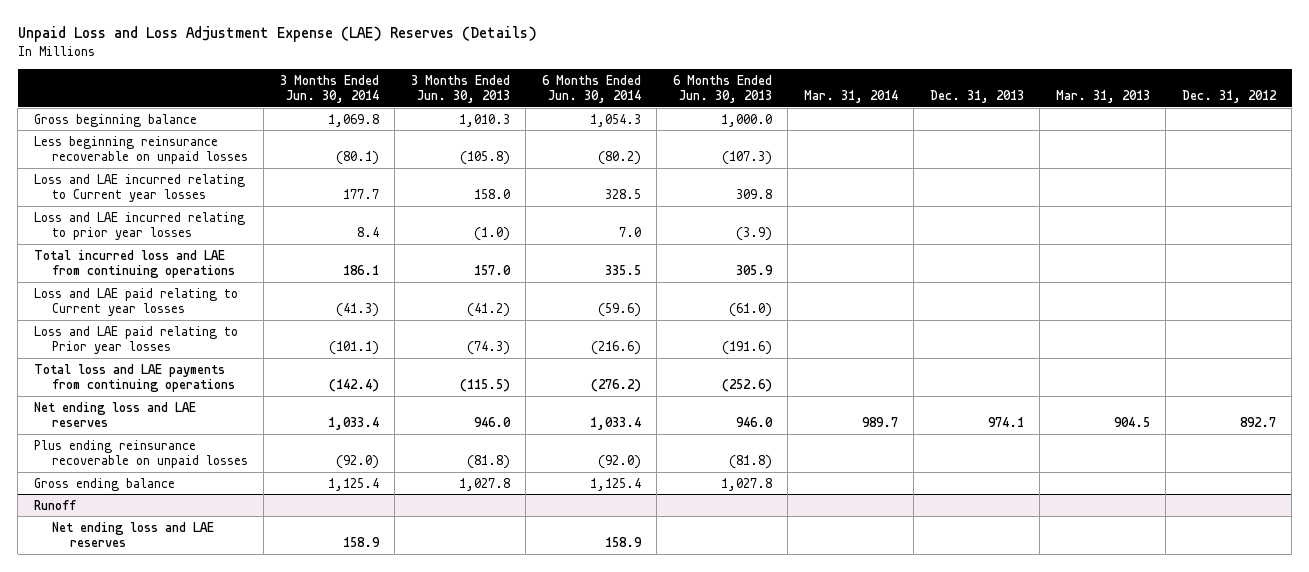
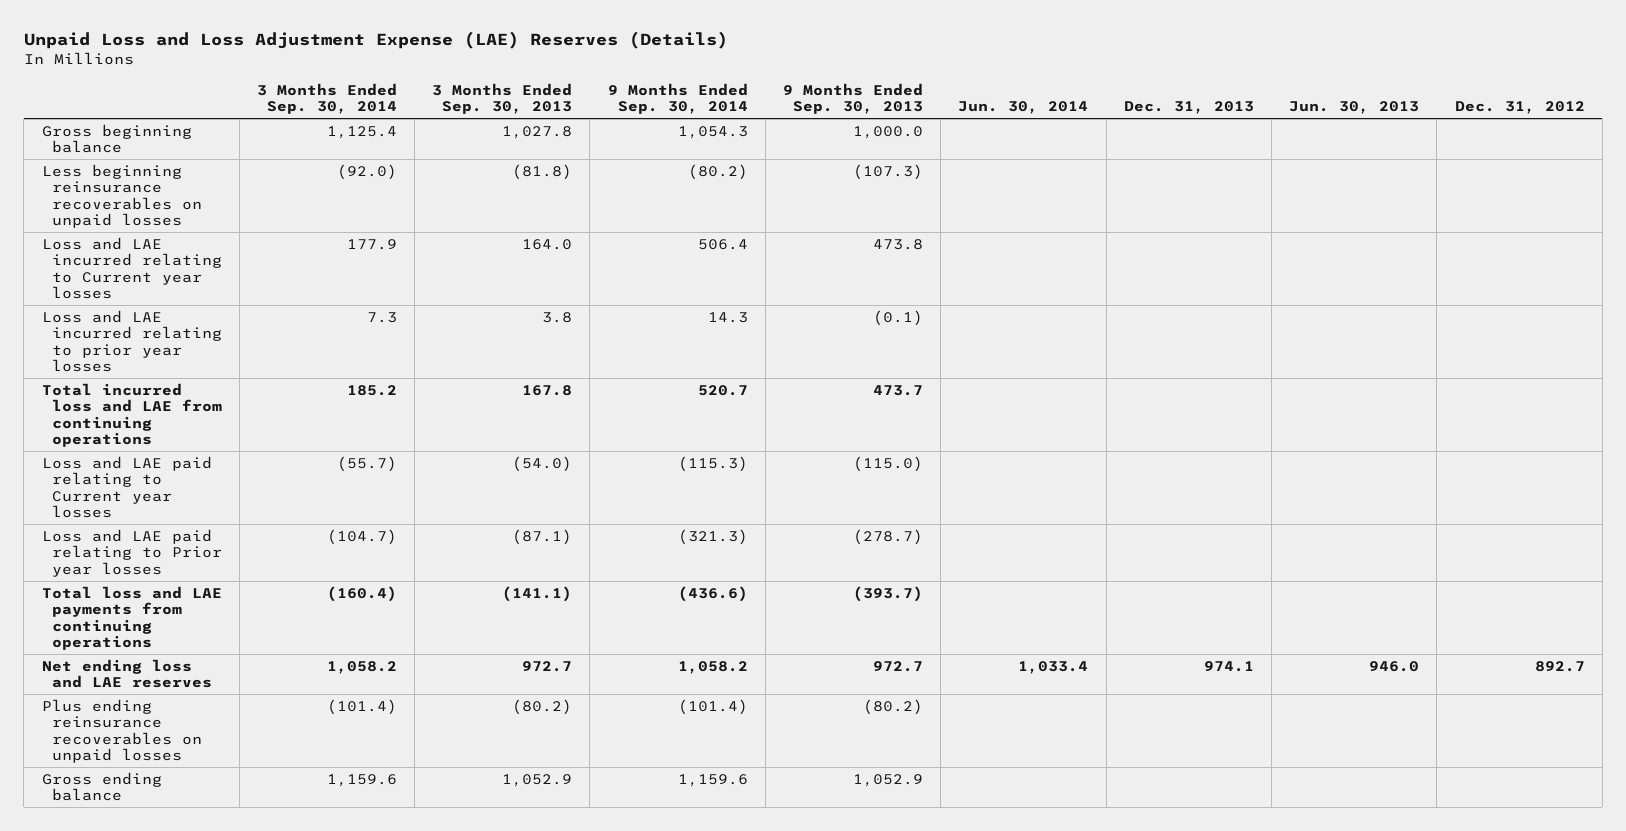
- | 3 Months Ended Jun. 30, 2014 | 3 Months Ended Jun. 30, 2013 | 6 Months Ended Jun. 30, 2014 | 6 Months Ended Jun. 30, 2013 | Mar. 31, 2014 | Dec. 31, 2013 | Mar. 31, 2013 | Dec. 31, 2012
+ | 3 Months Ended Sep. 30, 2014 | 3 Months Ended Sep. 30, 2013 | 9 Months Ended Sep. 30, 2014 | 9 Months Ended Sep. 30, 2013 | Jun. 30, 2014 | Dec. 31, 2013 | Jun. 30, 2013 | Dec. 31, 2012
- Less beginning reinsurance recoverable on unpaid losses | (80.1) | (105.8) | (80.2) | (107.3) | | | |
+ Less beginning reinsurance recoverables on unpaid losses | (92.0) | (81.8) | (80.2) | (107.3) | | | |
- Plus ending reinsurance recoverable on unpaid losses | (92.0) | (81.8) | (92.0) | (81.8) | | | |
+ Plus ending reinsurance recoverables on unpaid losses | (101.4) | (80.2) | (101.4) | (80.2) | | | |
- Runoff
- Net ending loss and LAE reserves | 158.9 | | 158.9 | | | | |

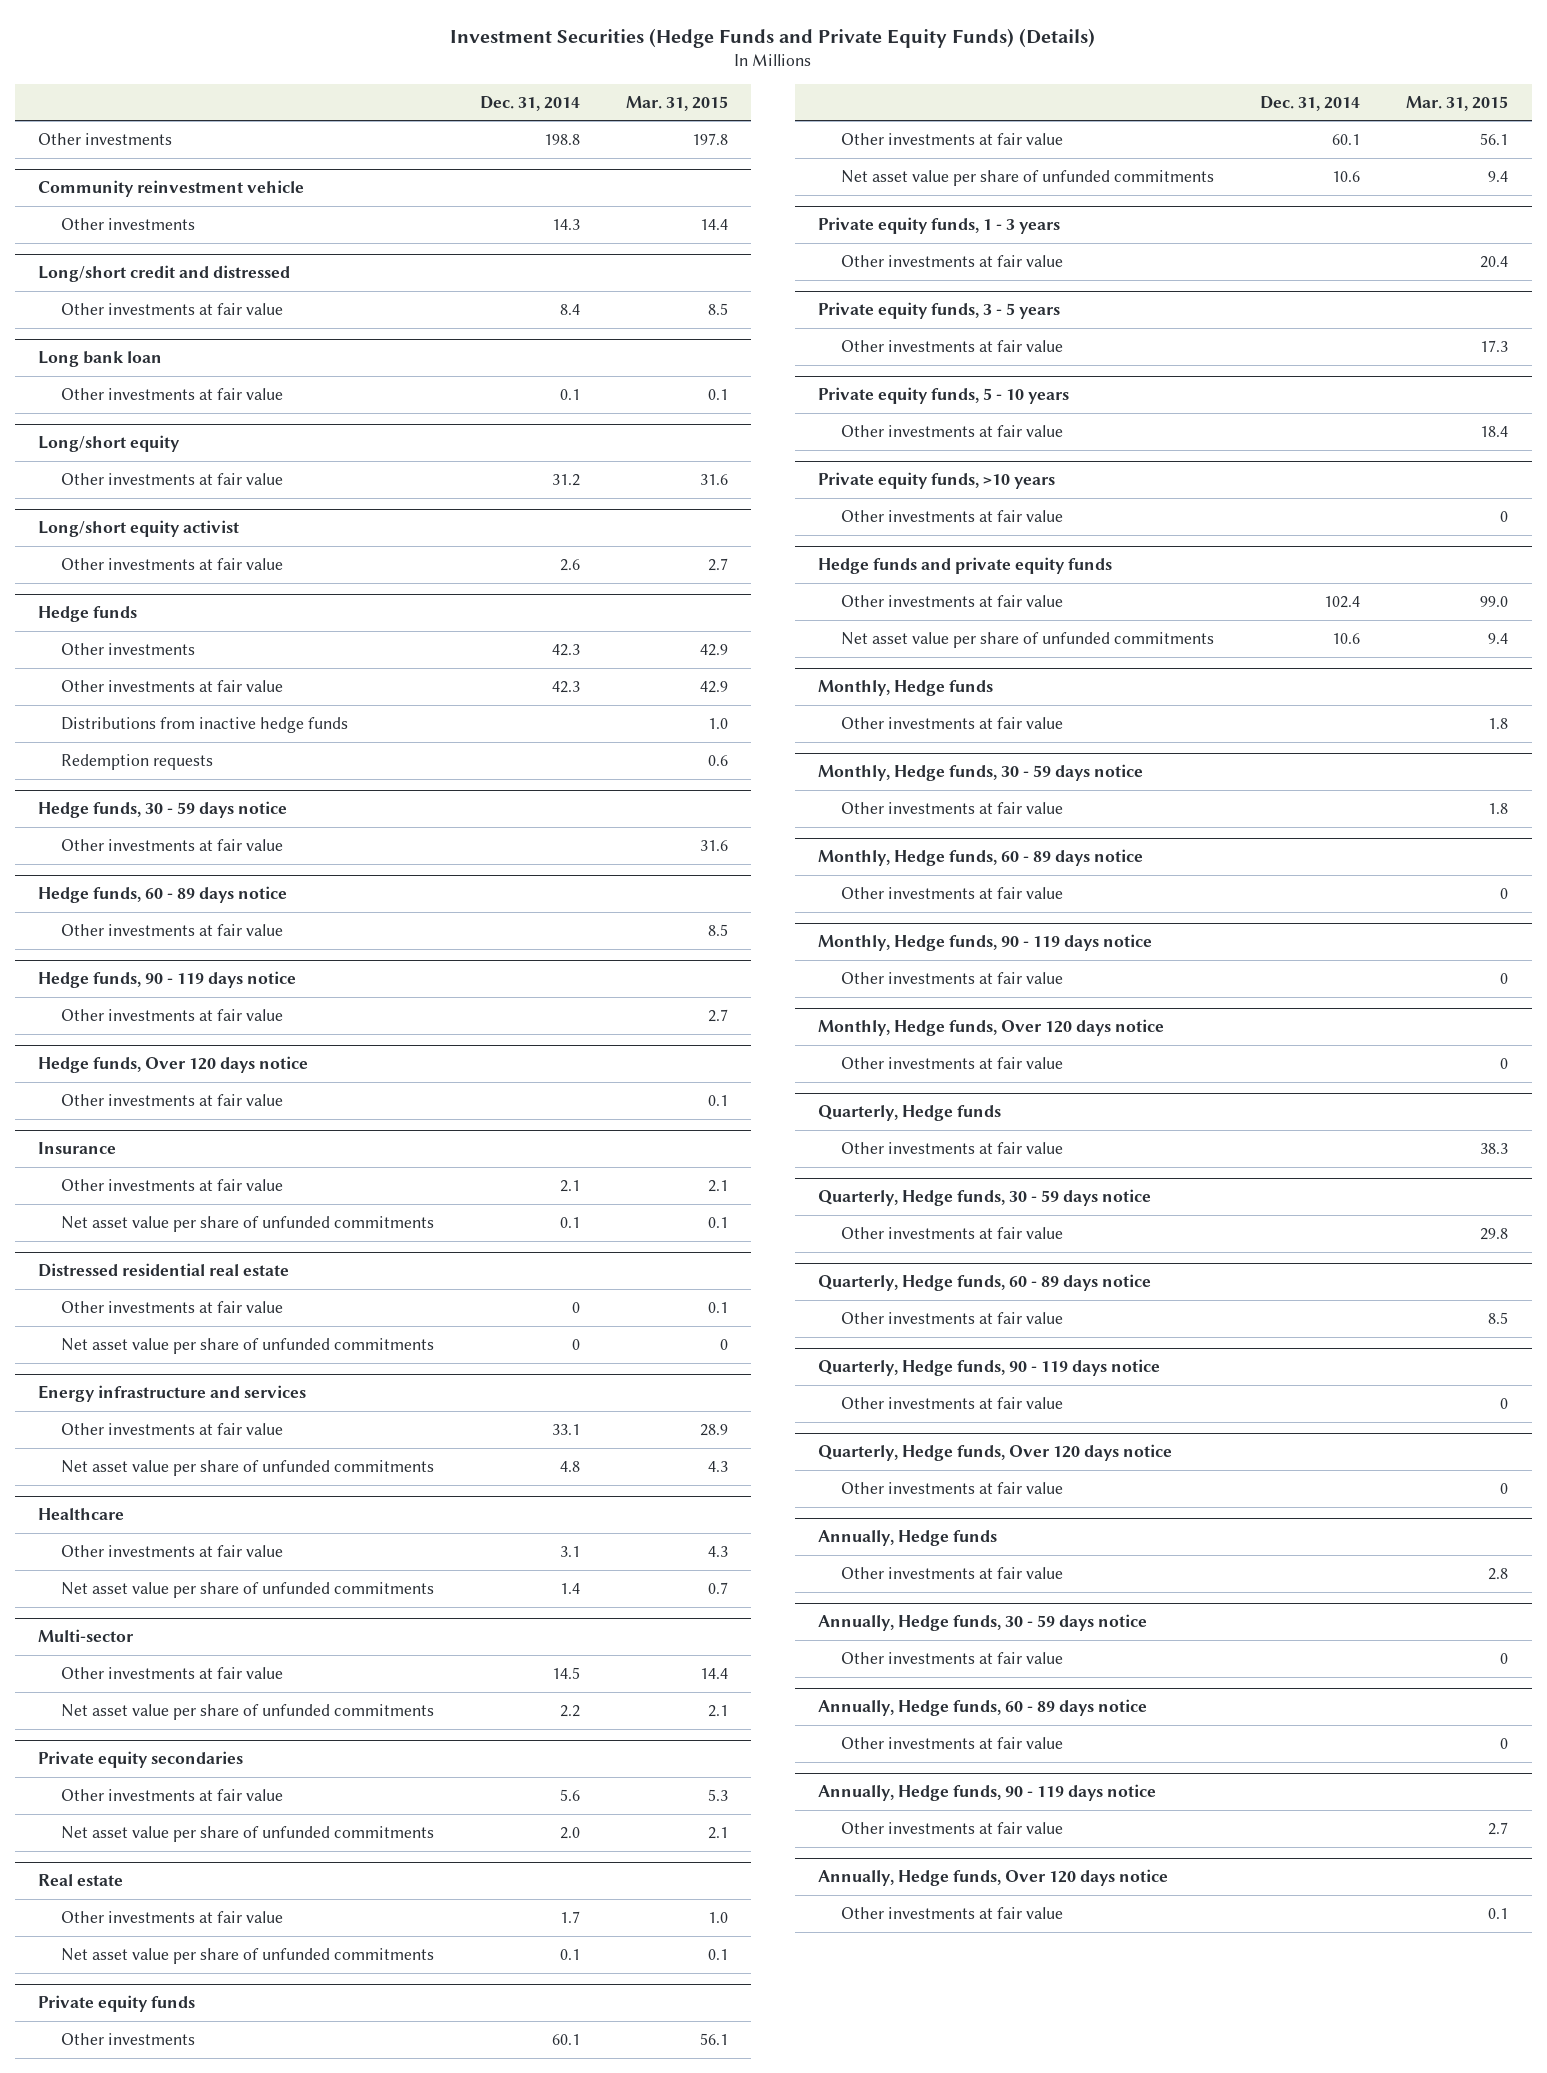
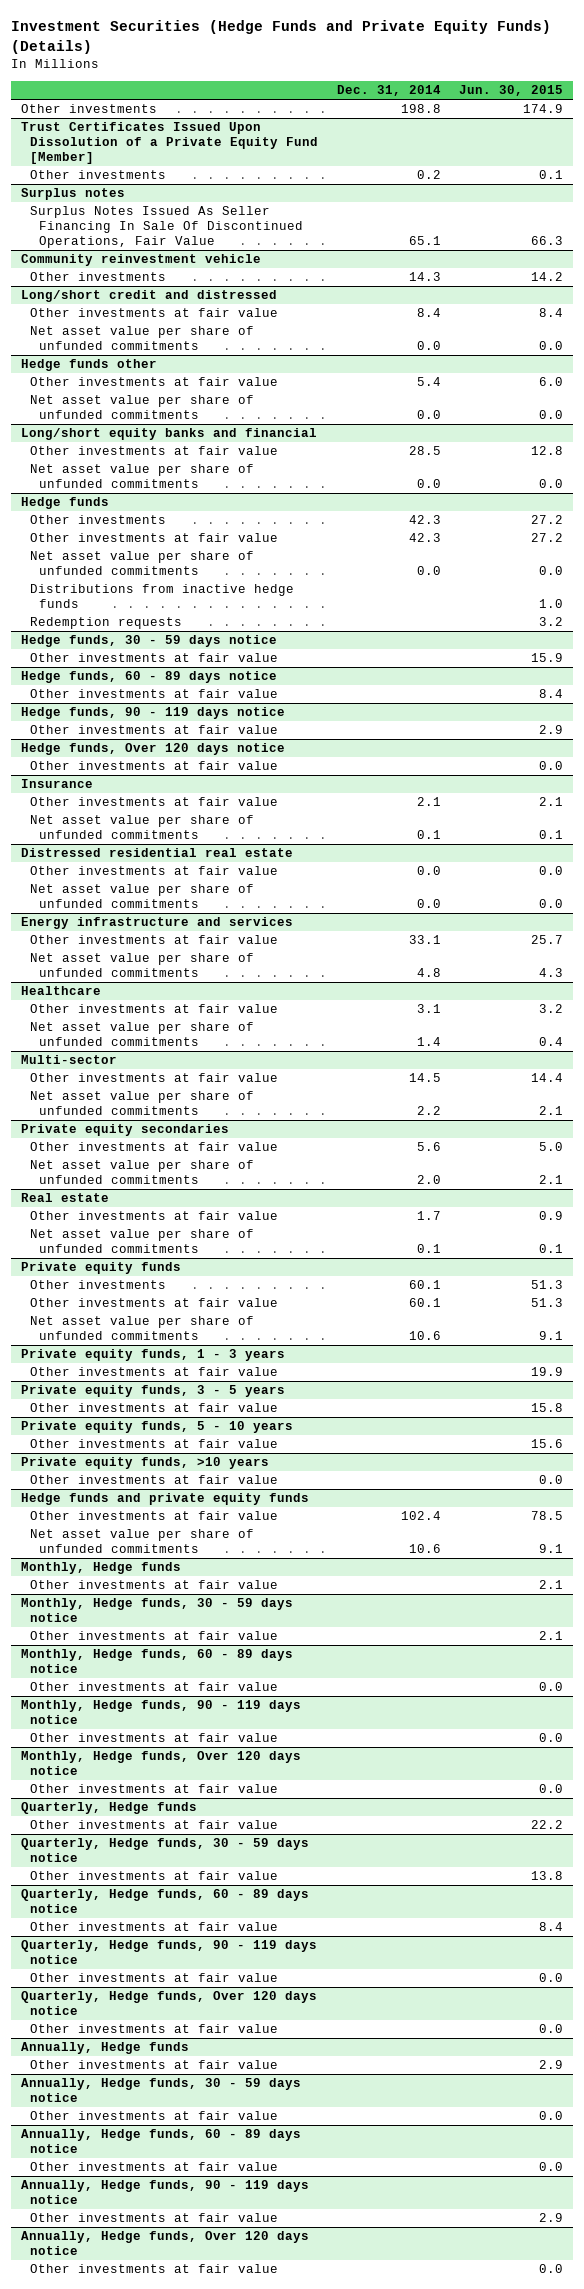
- | Dec. 31, 2014 | Mar. 31, 2015
+ | Dec. 31, 2014 | Jun. 30, 2015
+ Trust Certificates Issued Upon Dissolution of a Private Equity Fund [Member]
+ Other investments | 0.2 | 0.1
+ Surplus notes
+ Surplus Notes Issued As Seller Financing In Sale Of Discontinued Operations, Fair Value | 65.1 | 66.3
- Long bank loan
- Other investments at fair value | 0.1 | 0.1
- Long/short equity
- Other investments at fair value | 31.2 | 31.6
- Long/short equity activist
- Other investments at fair value | 2.6 | 2.7
@ Long/short credit and distressed
+ Net asset value per share of unfunded commitments | 0.0 | 0.0
+ Hedge funds other
+ Other investments at fair value | 5.4 | 6.0
+ Net asset value per share of unfunded commitments | 0.0 | 0.0
+ Long/short equity banks and financial
+ Other investments at fair value | 28.5 | 12.8
+ Net asset value per share of unfunded commitments | 0.0 | 0.0
@ Hedge funds
+ Net asset value per share of unfunded commitments | 0.0 | 0.0
@ Distressed residential real estate
- Other investments at fair value | 0 | 0.1
- Net asset value per share of unfunded commitments | 0 | 0
+ Other investments at fair value | 0.0 | 0.0
+ Net asset value per share of unfunded commitments | 0.0 | 0.0

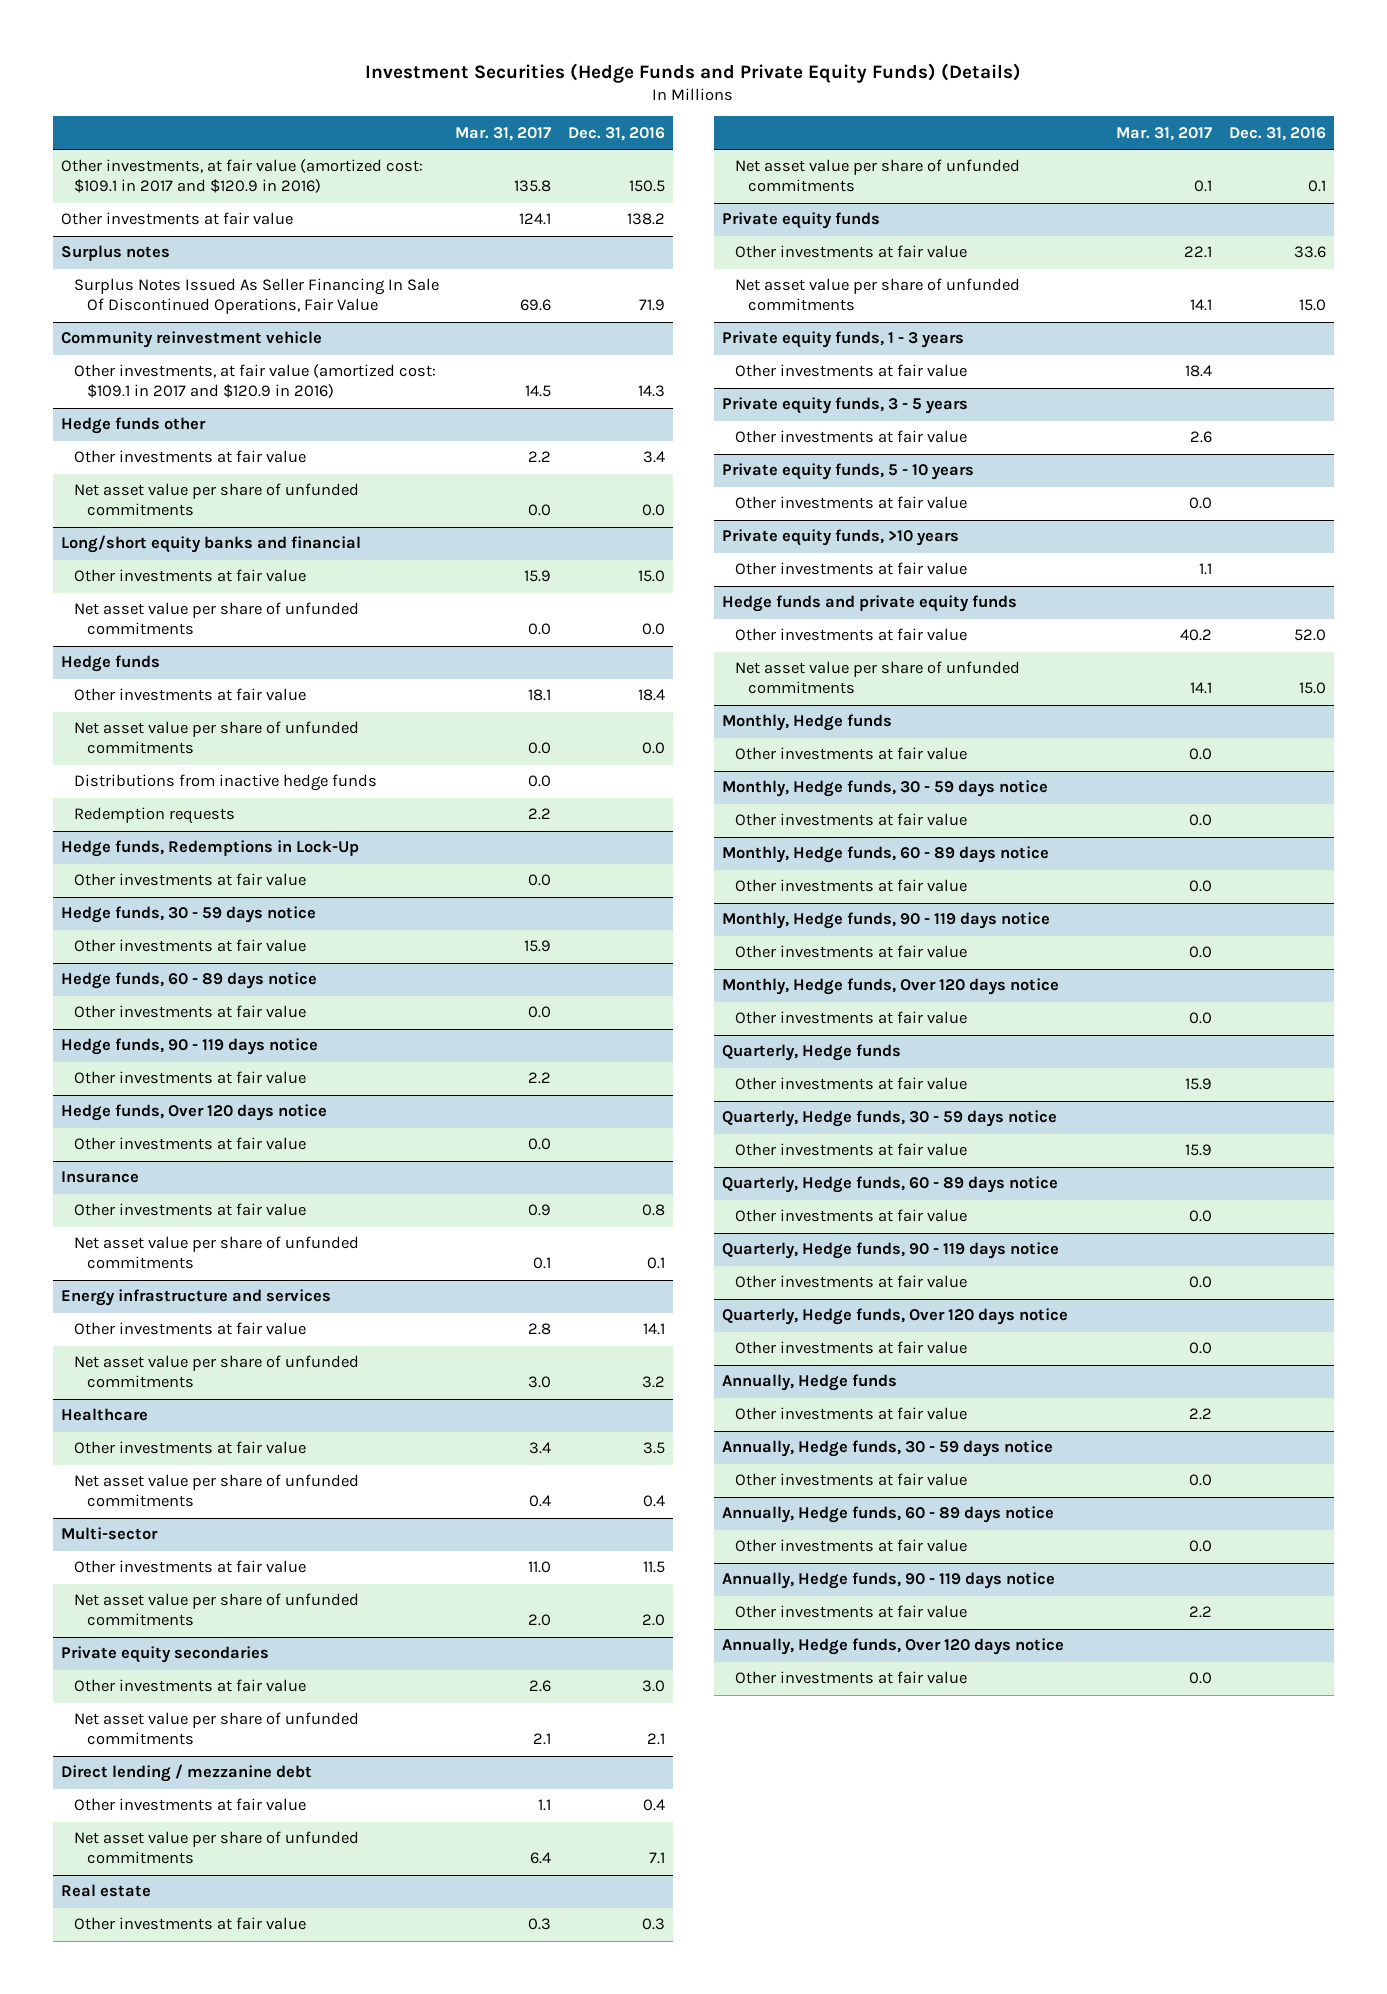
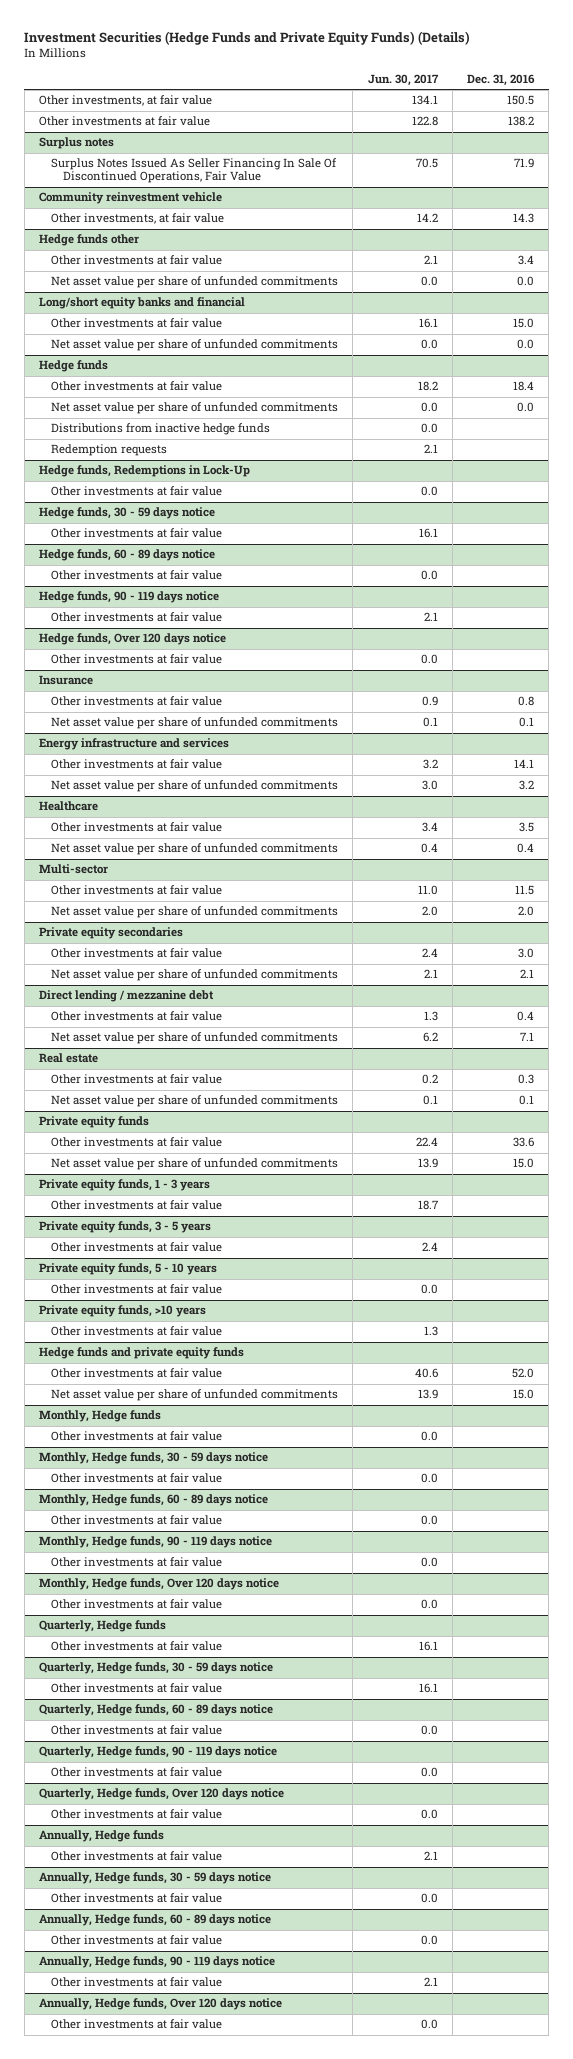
- | Mar. 31, 2017 | Dec. 31, 2016
+ | Jun. 30, 2017 | Dec. 31, 2016
- Other investments, at fair value (amortized cost: $109.1 in 2017 and $120.9 in 2016) | 135.8 | 150.5
+ Other investments, at fair value | 134.1 | 150.5
@ Community reinvestment vehicle
- Other investments, at fair value (amortized cost: $109.1 in 2017 and $120.9 in 2016) | 14.5 | 14.3
+ Other investments, at fair value | 14.2 | 14.3

